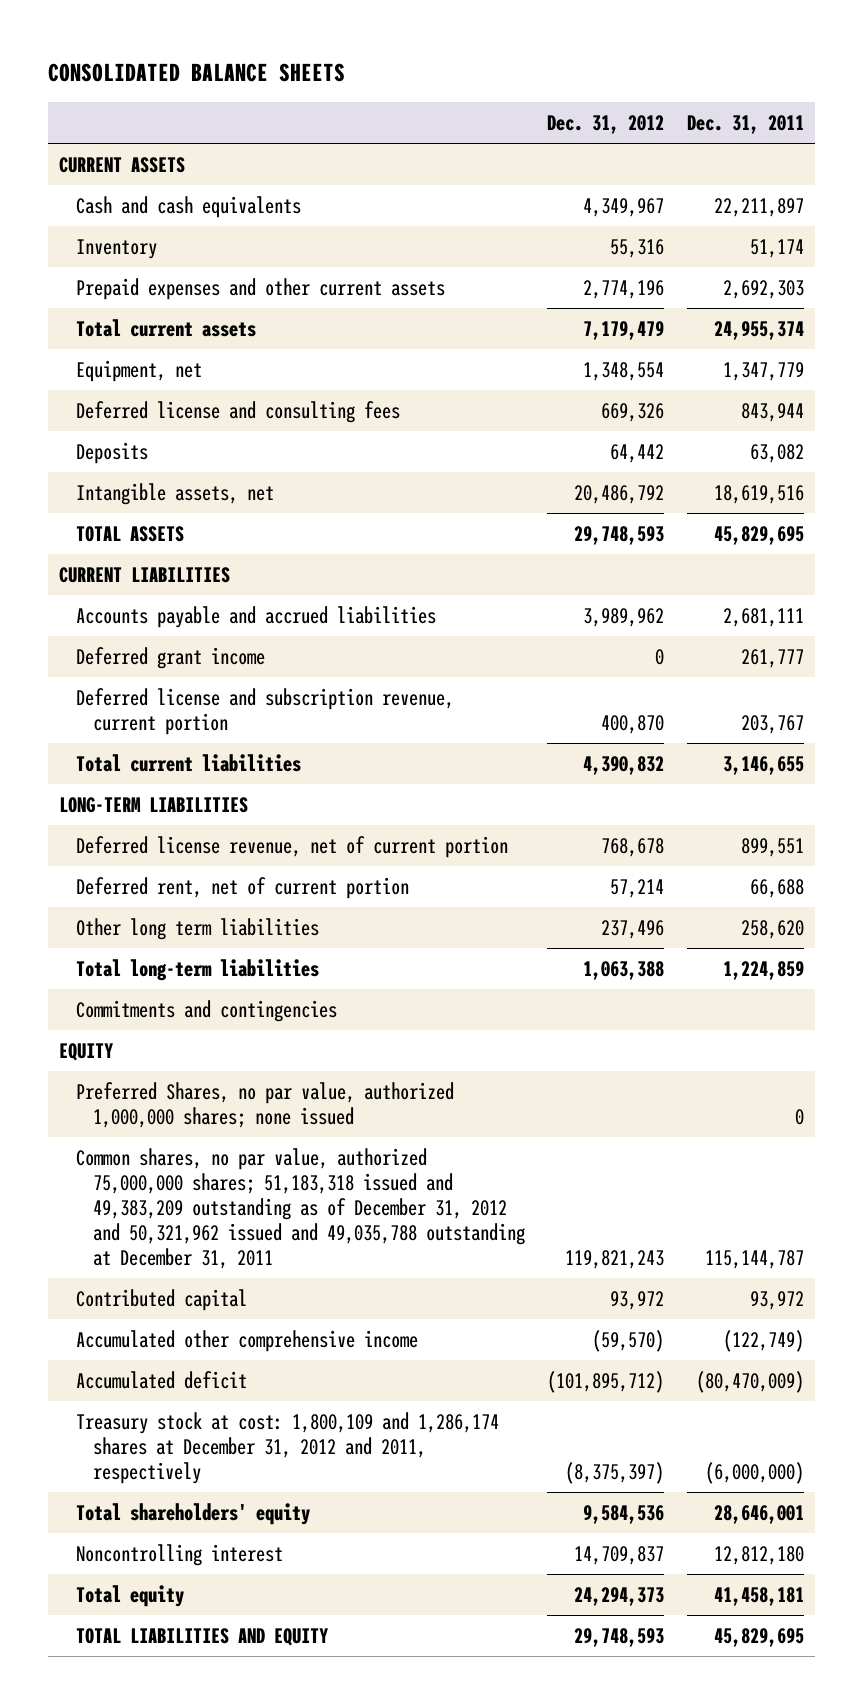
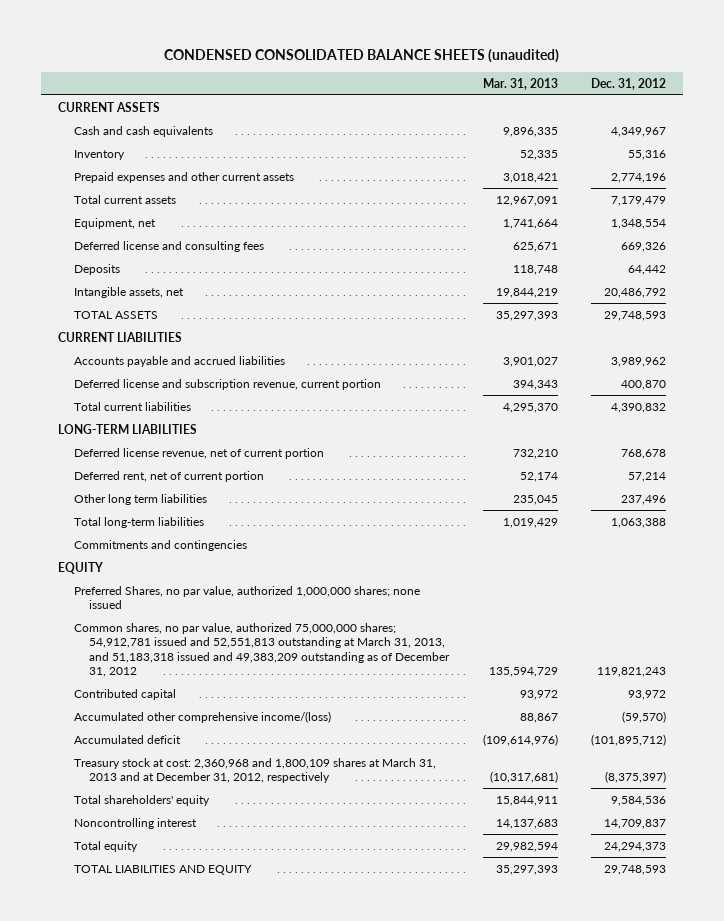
- CONSOLIDATED BALANCE SHEETS
+ CONDENSED CONSOLIDATED BALANCE SHEETS (unaudited)
- | Dec. 31, 2012 | Dec. 31, 2011
+ | Mar. 31, 2013 | Dec. 31, 2012
- Deferred grant income | 0 | 261,777
- Common shares, no par value, authorized 75,000,000 shares; 51,183,318 issued and 49,383,209 outstanding as of December 31, 2012 and 50,321,962 issued and 49,035,788 outstanding at December 31, 2011 | 119,821,243 | 115,144,787
+ Common shares, no par value, authorized 75,000,000 shares; 54,912,781 issued and 52,551,813 outstanding at March 31, 2013, and 51,183,318 issued and 49,383,209 outstanding as of December 31, 2012 | 135,594,729 | 119,821,243
- Accumulated other comprehensive income | (59,570) | (122,749)
+ Accumulated other comprehensive income/(loss) | 88,867 | (59,570)
- Treasury stock at cost: 1,800,109 and 1,286,174 shares at December 31, 2012 and 2011, respectively | (8,375,397) | (6,000,000)
+ Treasury stock at cost: 2,360,968 and 1,800,109 shares at March 31, 2013 and at December 31, 2012, respectively | (10,317,681) | (8,375,397)

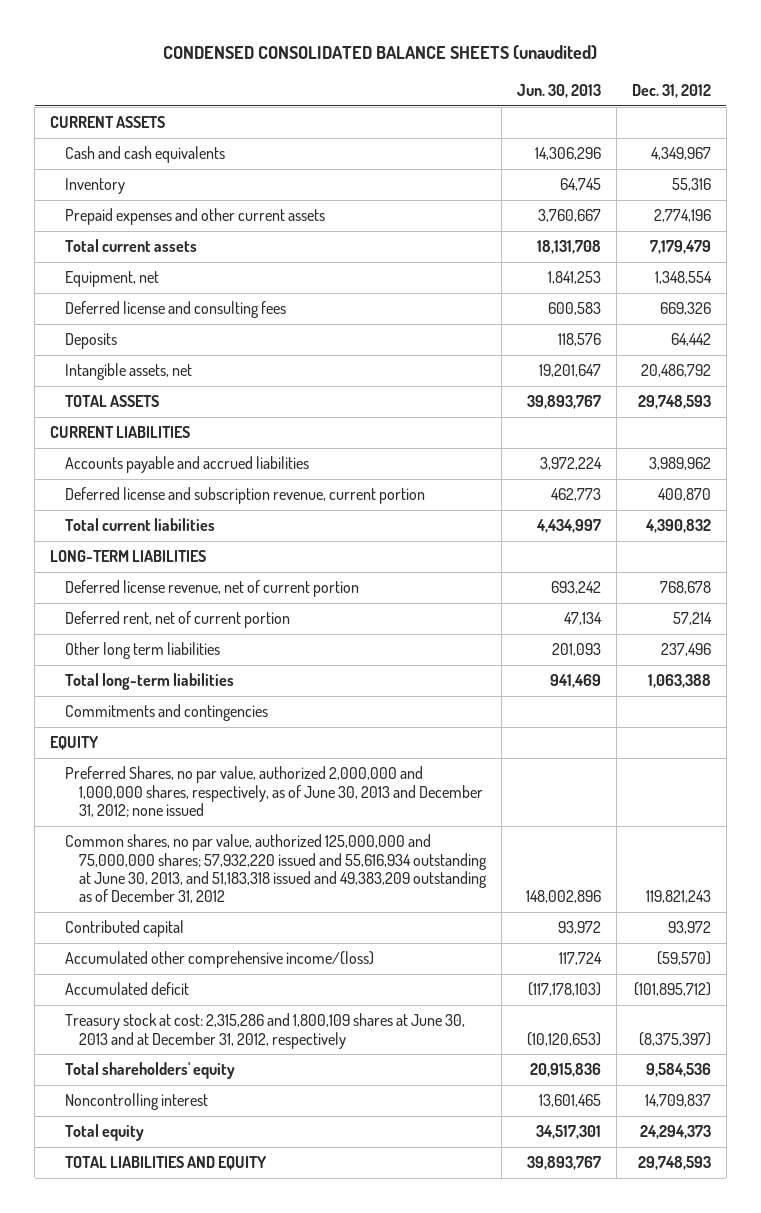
- | Mar. 31, 2013 | Dec. 31, 2012
+ | Jun. 30, 2013 | Dec. 31, 2012
- Preferred Shares, no par value, authorized 1,000,000 shares; none issued
- Common shares, no par value, authorized 75,000,000 shares; 54,912,781 issued and 52,551,813 outstanding at March 31, 2013, and 51,183,318 issued and 49,383,209 outstanding as of December 31, 2012 | 135,594,729 | 119,821,243
+ Preferred Shares, no par value, authorized 2,000,000 and 1,000,000 shares, respectively, as of June 30, 2013 and December 31, 2012; none issued
+ Common shares, no par value, authorized 125,000,000 and 75,000,000 shares; 57,932,220 issued and 55,616,934 outstanding at June 30, 2013, and 51,183,318 issued and 49,383,209 outstanding as of December 31, 2012 | 148,002,896 | 119,821,243
- Treasury stock at cost: 2,360,968 and 1,800,109 shares at March 31, 2013 and at December 31, 2012, respectively | (10,317,681) | (8,375,397)
+ Treasury stock at cost: 2,315,286 and 1,800,109 shares at June 30, 2013 and at December 31, 2012, respectively | (10,120,653) | (8,375,397)

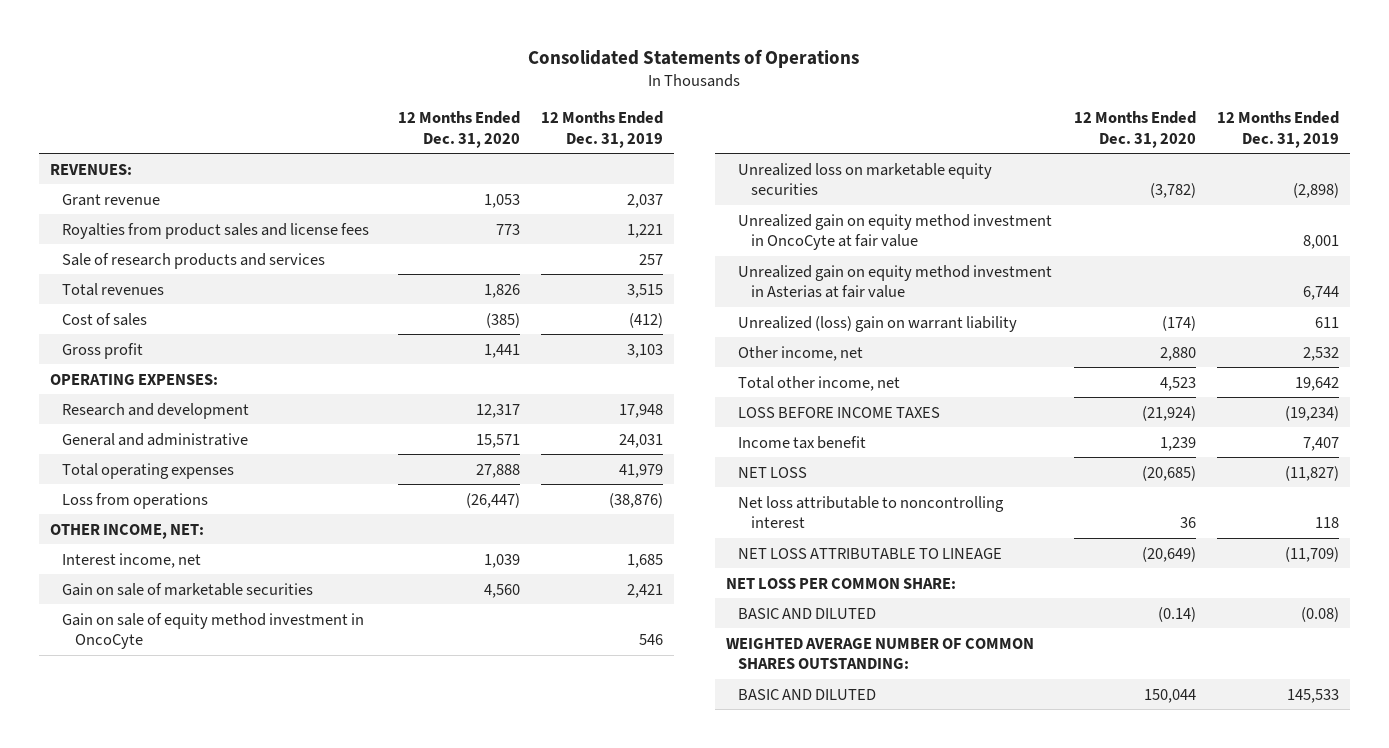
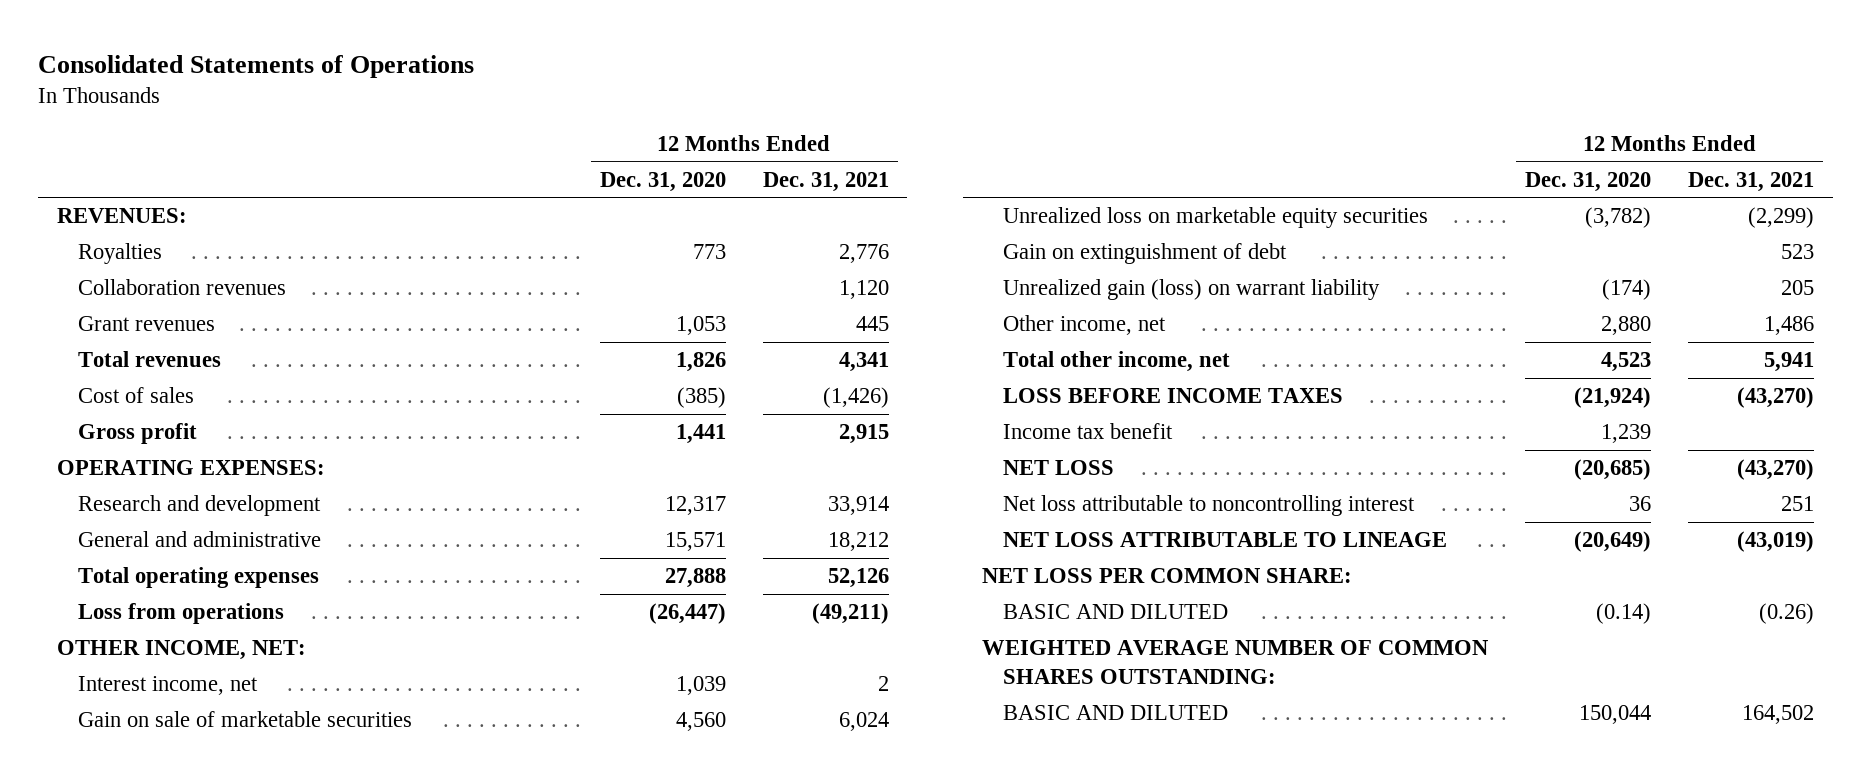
- | 12 Months Ended Dec. 31, 2020 | 12 Months Ended Dec. 31, 2019
+ | 12 Months Ended Dec. 31, 2020 | 12 Months Ended Dec. 31, 2021
- Grant revenue | 1,053 | 2,037
- Royalties from product sales and license fees | 773 | 1,221
- Sale of research products and services | | 257
+ Royalties | 773 | 2,776
+ Collaboration revenues | | 1,120
+ Grant revenues | 1,053 | 445
- Gain on sale of equity method investment in OncoCyte | | 546
- Unrealized gain on equity method investment in OncoCyte at fair value | | 8,001
- Unrealized gain on equity method investment in Asterias at fair value | | 6,744
- Unrealized (loss) gain on warrant liability | (174) | 611
+ Gain on extinguishment of debt | | 523
+ Unrealized gain (loss) on warrant liability | (174) | 205

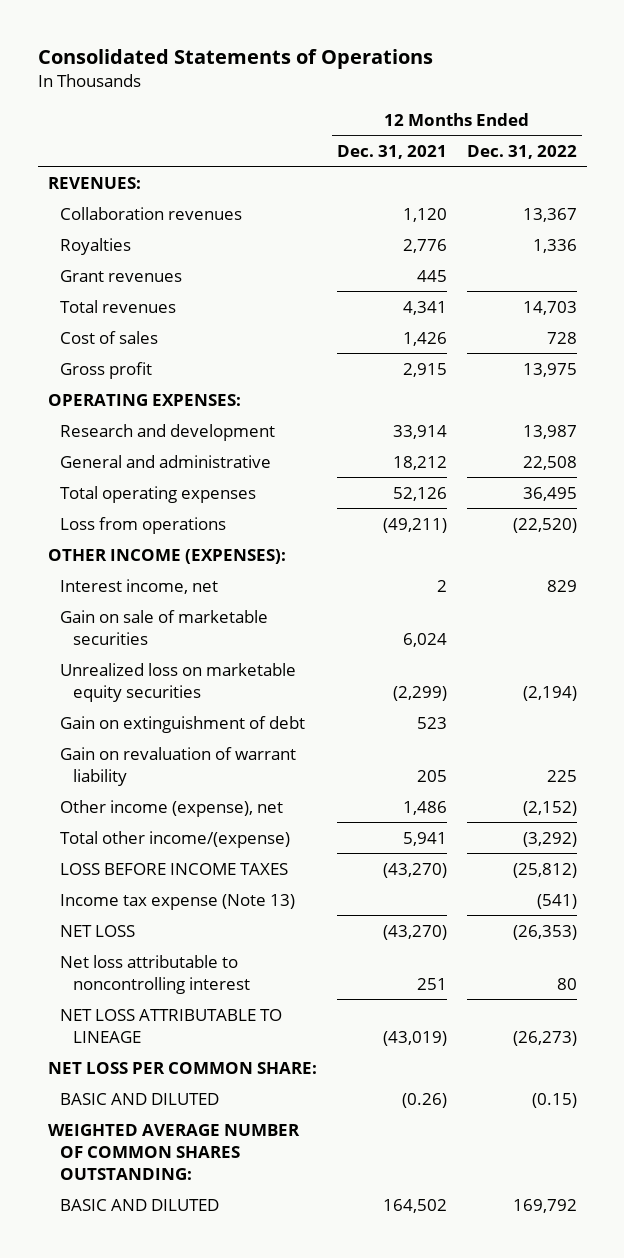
- | 12 Months Ended Dec. 31, 2020 | 12 Months Ended Dec. 31, 2021
+ | 12 Months Ended Dec. 31, 2021 | 12 Months Ended Dec. 31, 2022
moved down: Royalties | 2,776 | 1,336
- Cost of sales | (385) | (1,426)
+ Cost of sales | 1,426 | 728
- OTHER INCOME, NET:
+ OTHER INCOME (EXPENSES):
- Unrealized gain (loss) on warrant liability | (174) | 205
- Other income, net | 2,880 | 1,486
- Total other income, net | 4,523 | 5,941
+ Gain on revaluation of warrant liability | 205 | 225
+ Other income (expense), net | 1,486 | (2,152)
+ Total other income/(expense) | 5,941 | (3,292)
- Income tax benefit | 1,239 |
+ Income tax expense (Note 13) | | (541)

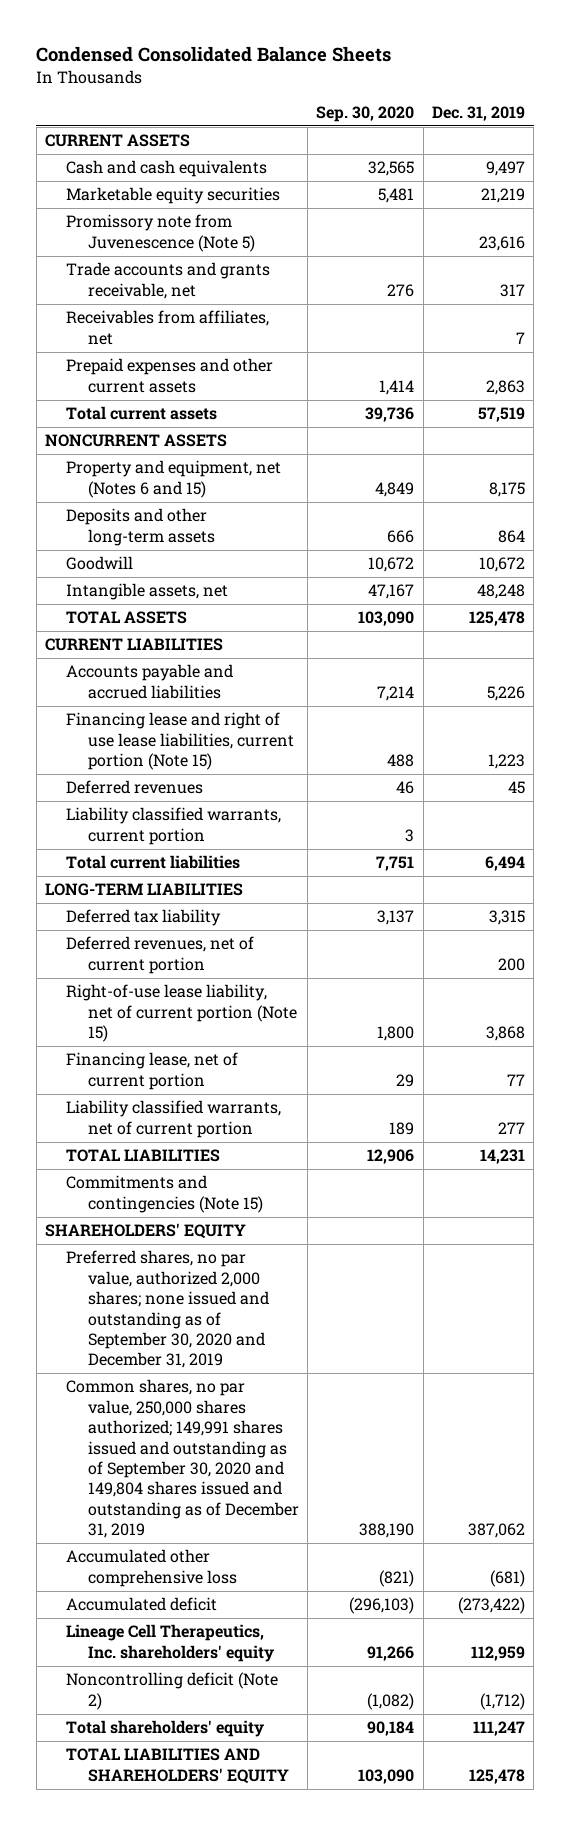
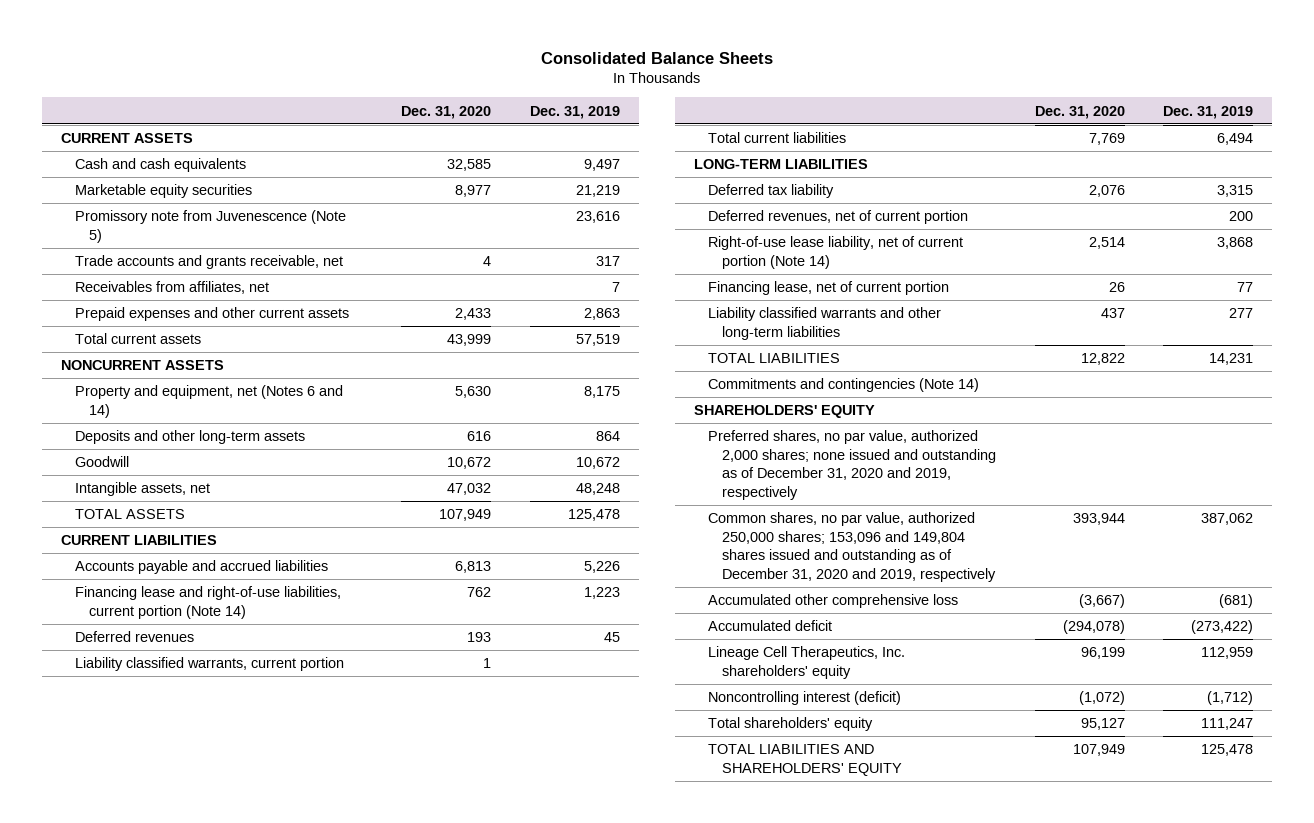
- Condensed Consolidated Balance Sheets
+ Consolidated Balance Sheets
- | Sep. 30, 2020 | Dec. 31, 2019
+ | Dec. 31, 2020 | Dec. 31, 2019
- Property and equipment, net (Notes 6 and 15) | 4,849 | 8,175
+ Property and equipment, net (Notes 6 and 14) | 5,630 | 8,175
- Financing lease and right of use lease liabilities, current portion (Note 15) | 488 | 1,223
+ Financing lease and right-of-use liabilities, current portion (Note 14) | 762 | 1,223
- Right-of-use lease liability, net of current portion (Note 15) | 1,800 | 3,868
+ Right-of-use lease liability, net of current portion (Note 14) | 2,514 | 3,868
- Liability classified warrants, net of current portion | 189 | 277
+ Liability classified warrants and other long-term liabilities | 437 | 277
- Commitments and contingencies (Note 15)
+ Commitments and contingencies (Note 14)
- Preferred shares, no par value, authorized 2,000 shares; none issued and outstanding as of September 30, 2020 and December 31, 2019
- Common shares, no par value, 250,000 shares authorized; 149,991 shares issued and outstanding as of September 30, 2020 and 149,804 shares issued and outstanding as of December 31, 2019 | 388,190 | 387,062
+ Preferred shares, no par value, authorized 2,000 shares; none issued and outstanding as of December 31, 2020 and 2019, respectively
+ Common shares, no par value, authorized 250,000 shares; 153,096 and 149,804 shares issued and outstanding as of December 31, 2020 and 2019, respectively | 393,944 | 387,062
- Noncontrolling deficit (Note 2) | (1,082) | (1,712)
+ Noncontrolling interest (deficit) | (1,072) | (1,712)

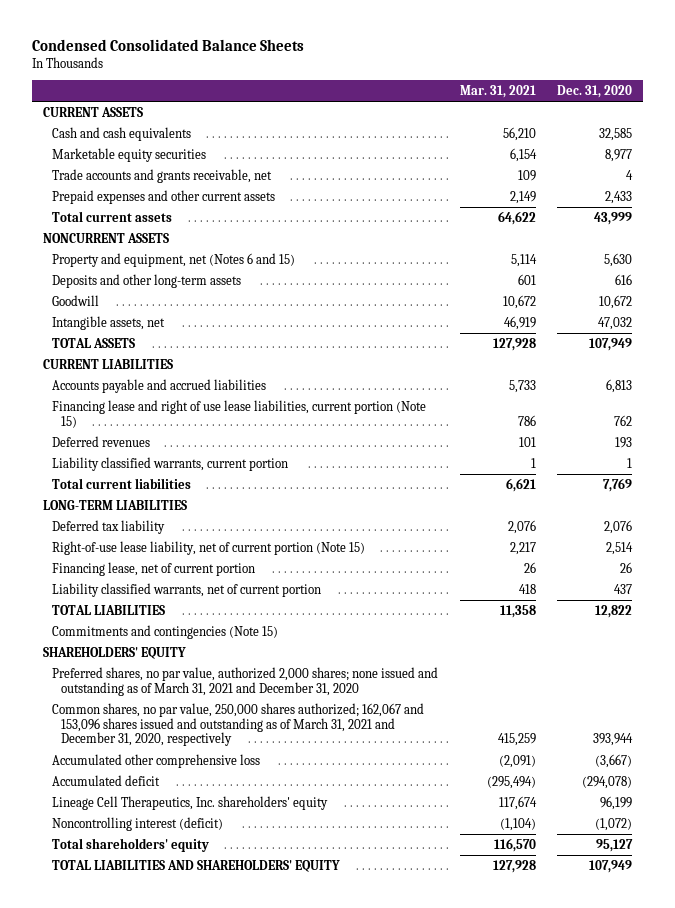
- Consolidated Balance Sheets
+ Condensed Consolidated Balance Sheets
- | Dec. 31, 2020 | Dec. 31, 2019
+ | Mar. 31, 2021 | Dec. 31, 2020
- Promissory note from Juvenescence (Note 5) | | 23,616
- Receivables from affiliates, net | | 7
- Property and equipment, net (Notes 6 and 14) | 5,630 | 8,175
+ Property and equipment, net (Notes 6 and 15) | 5,114 | 5,630
- Financing lease and right-of-use liabilities, current portion (Note 14) | 762 | 1,223
+ Financing lease and right of use lease liabilities, current portion (Note 15) | 786 | 762
- Deferred revenues, net of current portion | | 200
- Right-of-use lease liability, net of current portion (Note 14) | 2,514 | 3,868
+ Right-of-use lease liability, net of current portion (Note 15) | 2,217 | 2,514
- Liability classified warrants and other long-term liabilities | 437 | 277
+ Liability classified warrants, net of current portion | 418 | 437
- Commitments and contingencies (Note 14)
+ Commitments and contingencies (Note 15)
- Preferred shares, no par value, authorized 2,000 shares; none issued and outstanding as of December 31, 2020 and 2019, respectively
- Common shares, no par value, authorized 250,000 shares; 153,096 and 149,804 shares issued and outstanding as of December 31, 2020 and 2019, respectively | 393,944 | 387,062
+ Preferred shares, no par value, authorized 2,000 shares; none issued and outstanding as of March 31, 2021 and December 31, 2020
+ Common shares, no par value, 250,000 shares authorized; 162,067 and 153,096 shares issued and outstanding as of March 31, 2021 and December 31, 2020, respectively | 415,259 | 393,944

